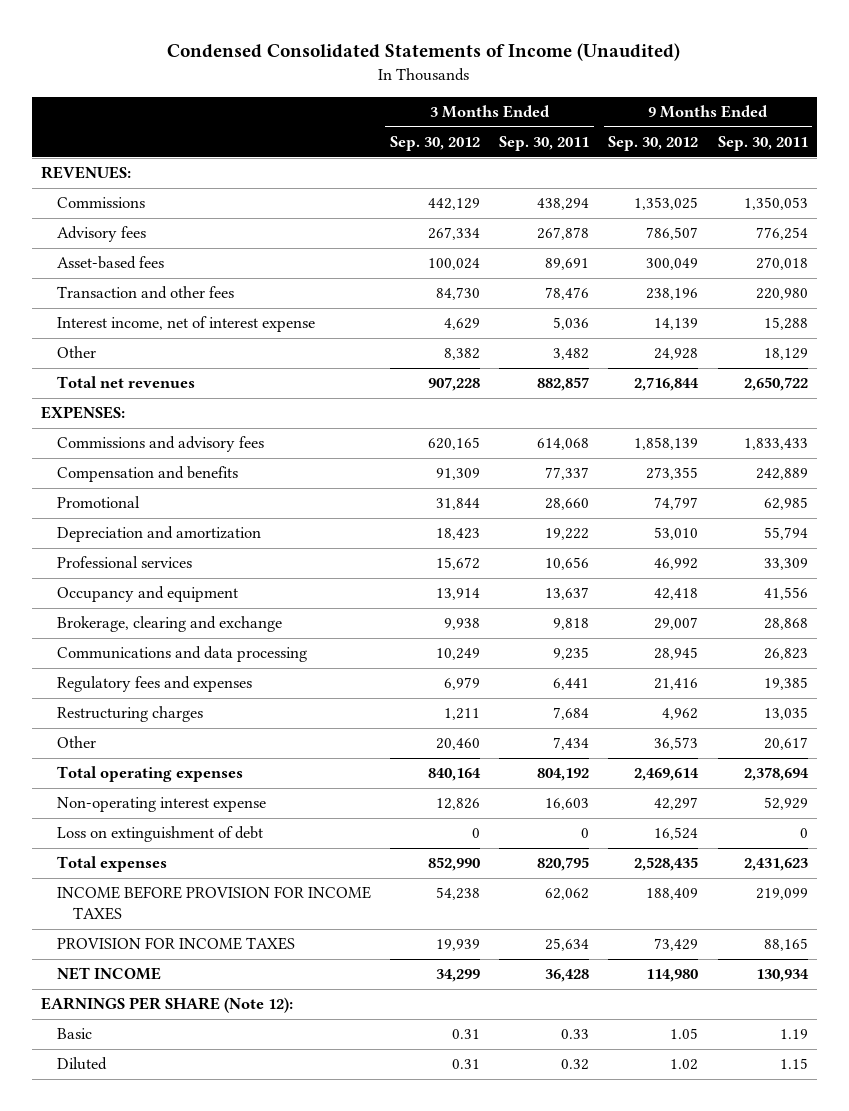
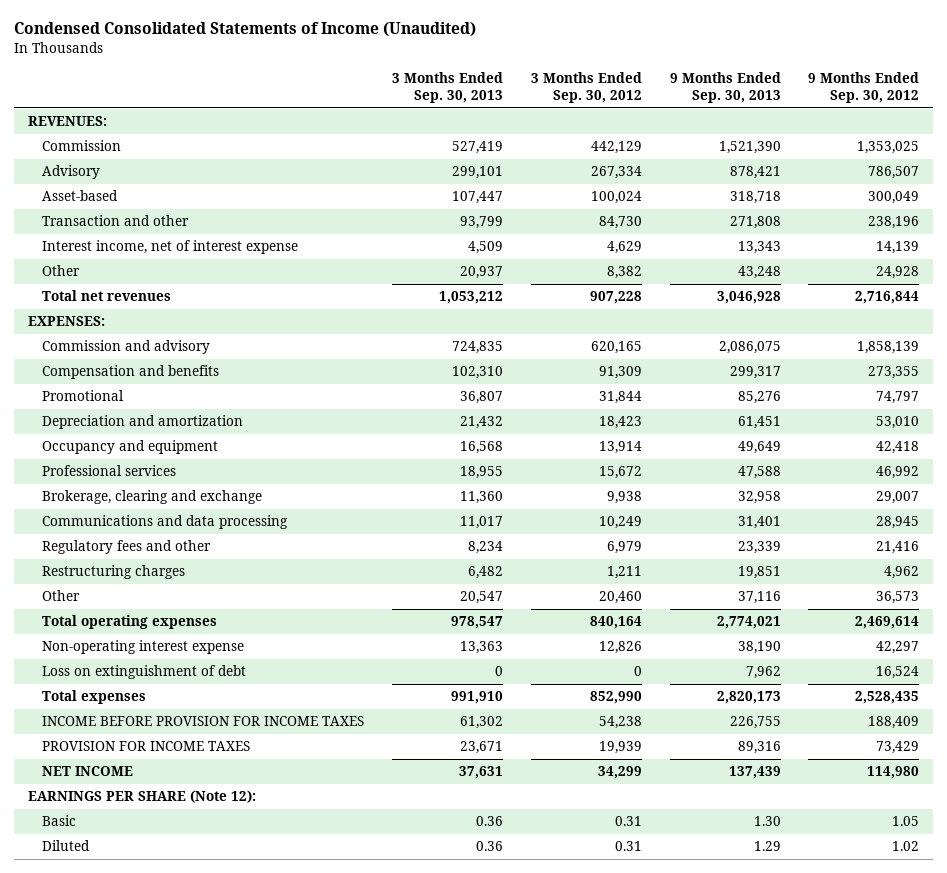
- | 3 Months Ended Sep. 30, 2012 | 3 Months Ended Sep. 30, 2011 | 9 Months Ended Sep. 30, 2012 | 9 Months Ended Sep. 30, 2011
+ | 3 Months Ended Sep. 30, 2013 | 3 Months Ended Sep. 30, 2012 | 9 Months Ended Sep. 30, 2013 | 9 Months Ended Sep. 30, 2012
- Commissions | 442,129 | 438,294 | 1,353,025 | 1,350,053
- Advisory fees | 267,334 | 267,878 | 786,507 | 776,254
- Asset-based fees | 100,024 | 89,691 | 300,049 | 270,018
- Transaction and other fees | 84,730 | 78,476 | 238,196 | 220,980
+ Commission | 527,419 | 442,129 | 1,521,390 | 1,353,025
+ Advisory | 299,101 | 267,334 | 878,421 | 786,507
+ Asset-based | 107,447 | 100,024 | 318,718 | 300,049
+ Transaction and other | 93,799 | 84,730 | 271,808 | 238,196
- Commissions and advisory fees | 620,165 | 614,068 | 1,858,139 | 1,833,433
+ Commission and advisory | 724,835 | 620,165 | 2,086,075 | 1,858,139
moved down: Professional services | 18,955 | 15,672 | 47,588 | 46,992
- Regulatory fees and expenses | 6,979 | 6,441 | 21,416 | 19,385
+ Regulatory fees and other | 8,234 | 6,979 | 23,339 | 21,416

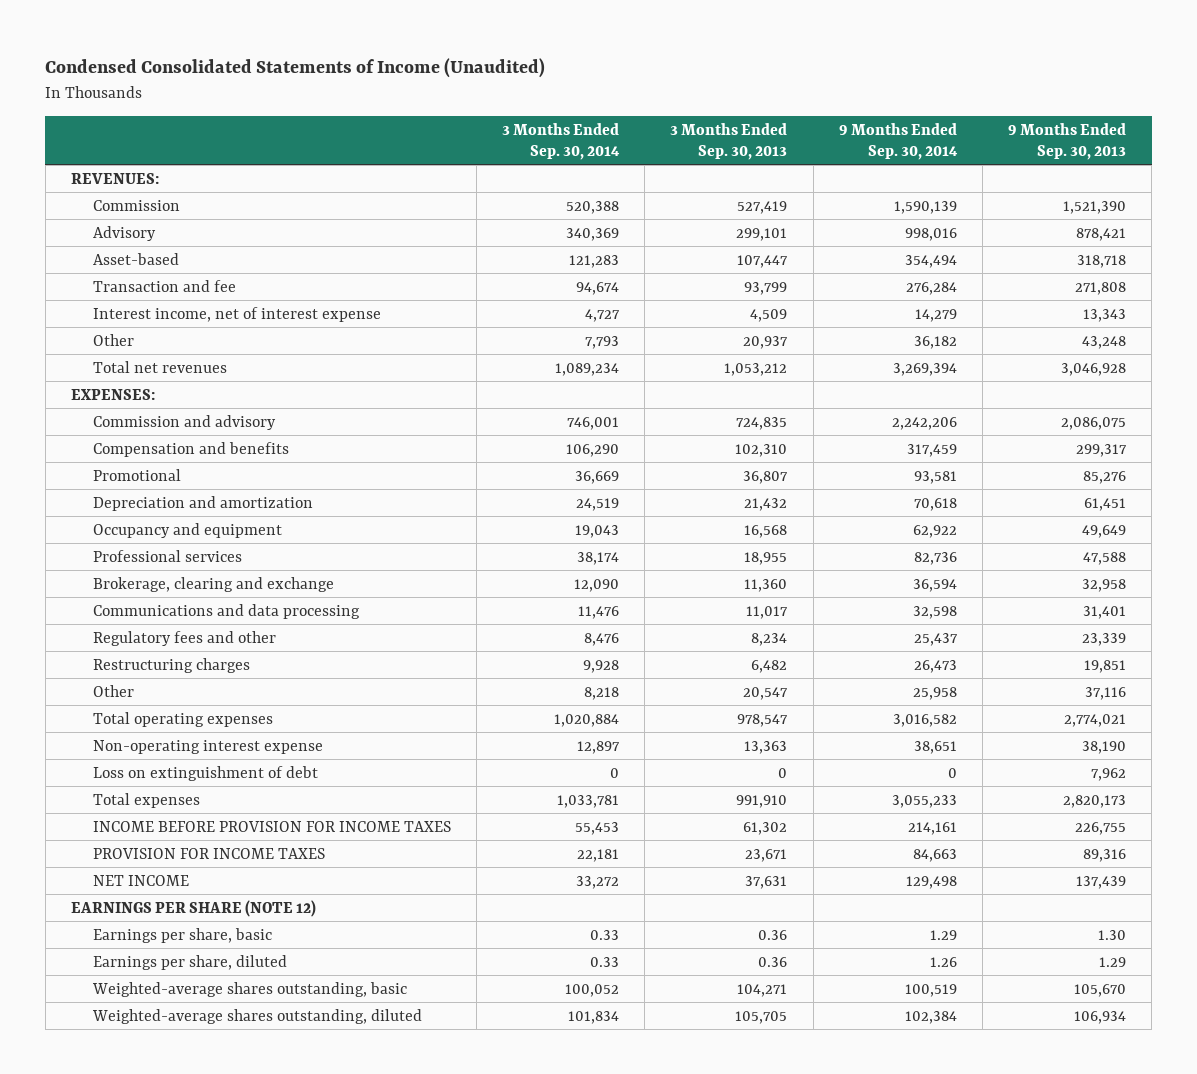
- | 3 Months Ended Sep. 30, 2013 | 3 Months Ended Sep. 30, 2012 | 9 Months Ended Sep. 30, 2013 | 9 Months Ended Sep. 30, 2012
+ | 3 Months Ended Sep. 30, 2014 | 3 Months Ended Sep. 30, 2013 | 9 Months Ended Sep. 30, 2014 | 9 Months Ended Sep. 30, 2013
- Transaction and other | 93,799 | 84,730 | 271,808 | 238,196
+ Transaction and fee | 94,674 | 93,799 | 276,284 | 271,808
- EARNINGS PER SHARE (Note 12):
- Basic | 0.36 | 0.31 | 1.30 | 1.05
- Diluted | 0.36 | 0.31 | 1.29 | 1.02
+ EARNINGS PER SHARE (NOTE 12)
+ Earnings per share, basic | 0.33 | 0.36 | 1.29 | 1.30
+ Earnings per share, diluted | 0.33 | 0.36 | 1.26 | 1.29
+ Weighted-average shares outstanding, basic | 100,052 | 104,271 | 100,519 | 105,670
+ Weighted-average shares outstanding, diluted | 101,834 | 105,705 | 102,384 | 106,934

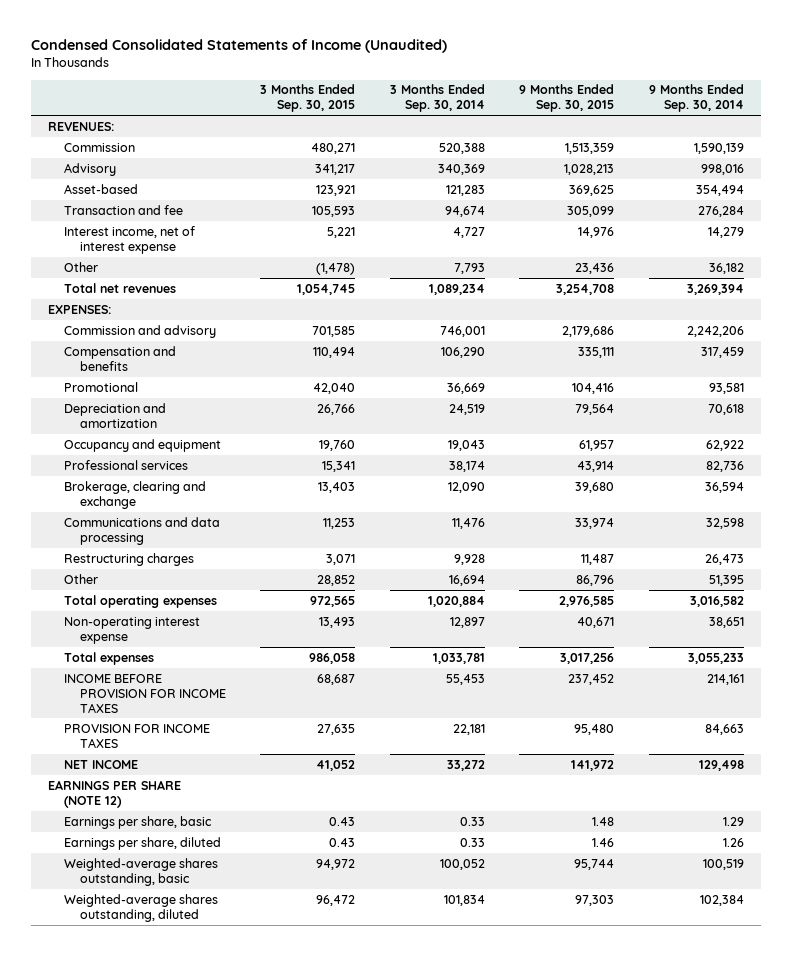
- | 3 Months Ended Sep. 30, 2014 | 3 Months Ended Sep. 30, 2013 | 9 Months Ended Sep. 30, 2014 | 9 Months Ended Sep. 30, 2013
+ | 3 Months Ended Sep. 30, 2015 | 3 Months Ended Sep. 30, 2014 | 9 Months Ended Sep. 30, 2015 | 9 Months Ended Sep. 30, 2014
- Regulatory fees and other | 8,476 | 8,234 | 25,437 | 23,339
- Other | 8,218 | 20,547 | 25,958 | 37,116
+ Other | 28,852 | 16,694 | 86,796 | 51,395
- Loss on extinguishment of debt | 0 | 0 | 0 | 7,962

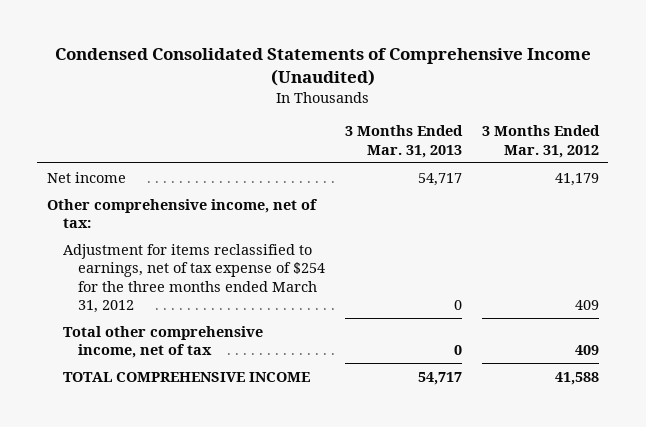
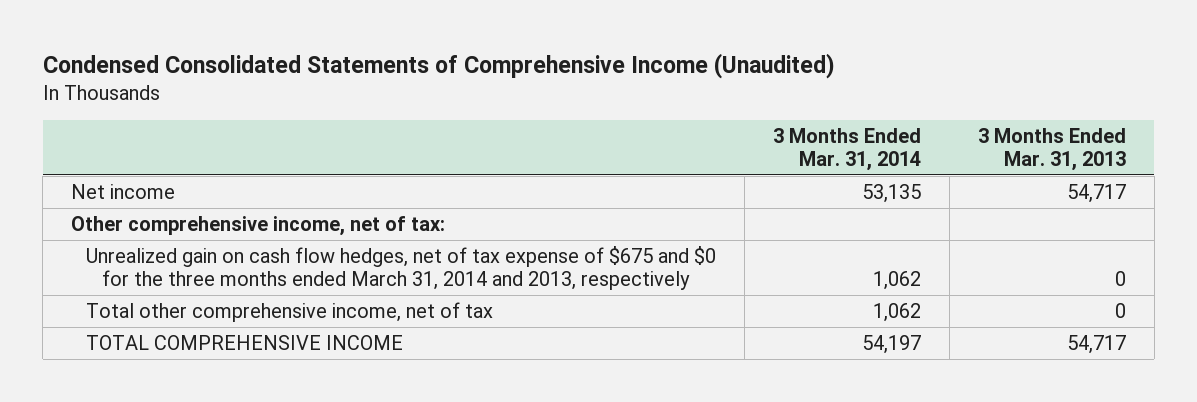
- | 3 Months Ended Mar. 31, 2013 | 3 Months Ended Mar. 31, 2012
+ | 3 Months Ended Mar. 31, 2014 | 3 Months Ended Mar. 31, 2013
- Adjustment for items reclassified to earnings, net of tax expense of $254 for the three months ended March 31, 2012 | 0 | 409
+ Unrealized gain on cash flow hedges, net of tax expense of $675 and $0 for the three months ended March 31, 2014 and 2013, respectively | 1,062 | 0

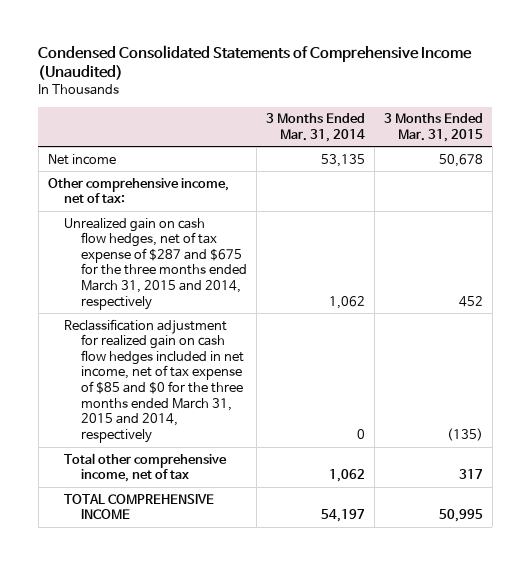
- | 3 Months Ended Mar. 31, 2014 | 3 Months Ended Mar. 31, 2013
+ | 3 Months Ended Mar. 31, 2014 | 3 Months Ended Mar. 31, 2015
- Unrealized gain on cash flow hedges, net of tax expense of $675 and $0 for the three months ended March 31, 2014 and 2013, respectively | 1,062 | 0
+ Unrealized gain on cash flow hedges, net of tax expense of $287 and $675 for the three months ended March 31, 2015 and 2014, respectively | 1,062 | 452
+ Reclassification adjustment for realized gain on cash flow hedges included in net income, net of tax expense of $85 and $0 for the three months ended March 31, 2015 and 2014, respectively | 0 | (135)

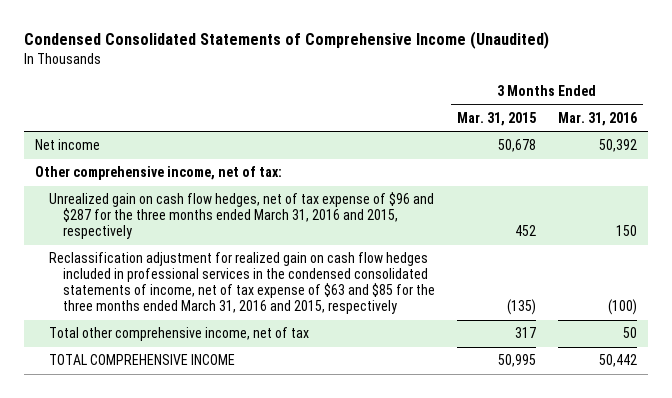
- | 3 Months Ended Mar. 31, 2014 | 3 Months Ended Mar. 31, 2015
+ | 3 Months Ended Mar. 31, 2015 | 3 Months Ended Mar. 31, 2016
- Unrealized gain on cash flow hedges, net of tax expense of $287 and $675 for the three months ended March 31, 2015 and 2014, respectively | 1,062 | 452
- Reclassification adjustment for realized gain on cash flow hedges included in net income, net of tax expense of $85 and $0 for the three months ended March 31, 2015 and 2014, respectively | 0 | (135)
+ Unrealized gain on cash flow hedges, net of tax expense of $96 and $287 for the three months ended March 31, 2016 and 2015, respectively | 452 | 150
+ Reclassification adjustment for realized gain on cash flow hedges included in professional services in the condensed consolidated statements of income, net of tax expense of $63 and $85 for the three months ended March 31, 2016 and 2015, respectively | (135) | (100)

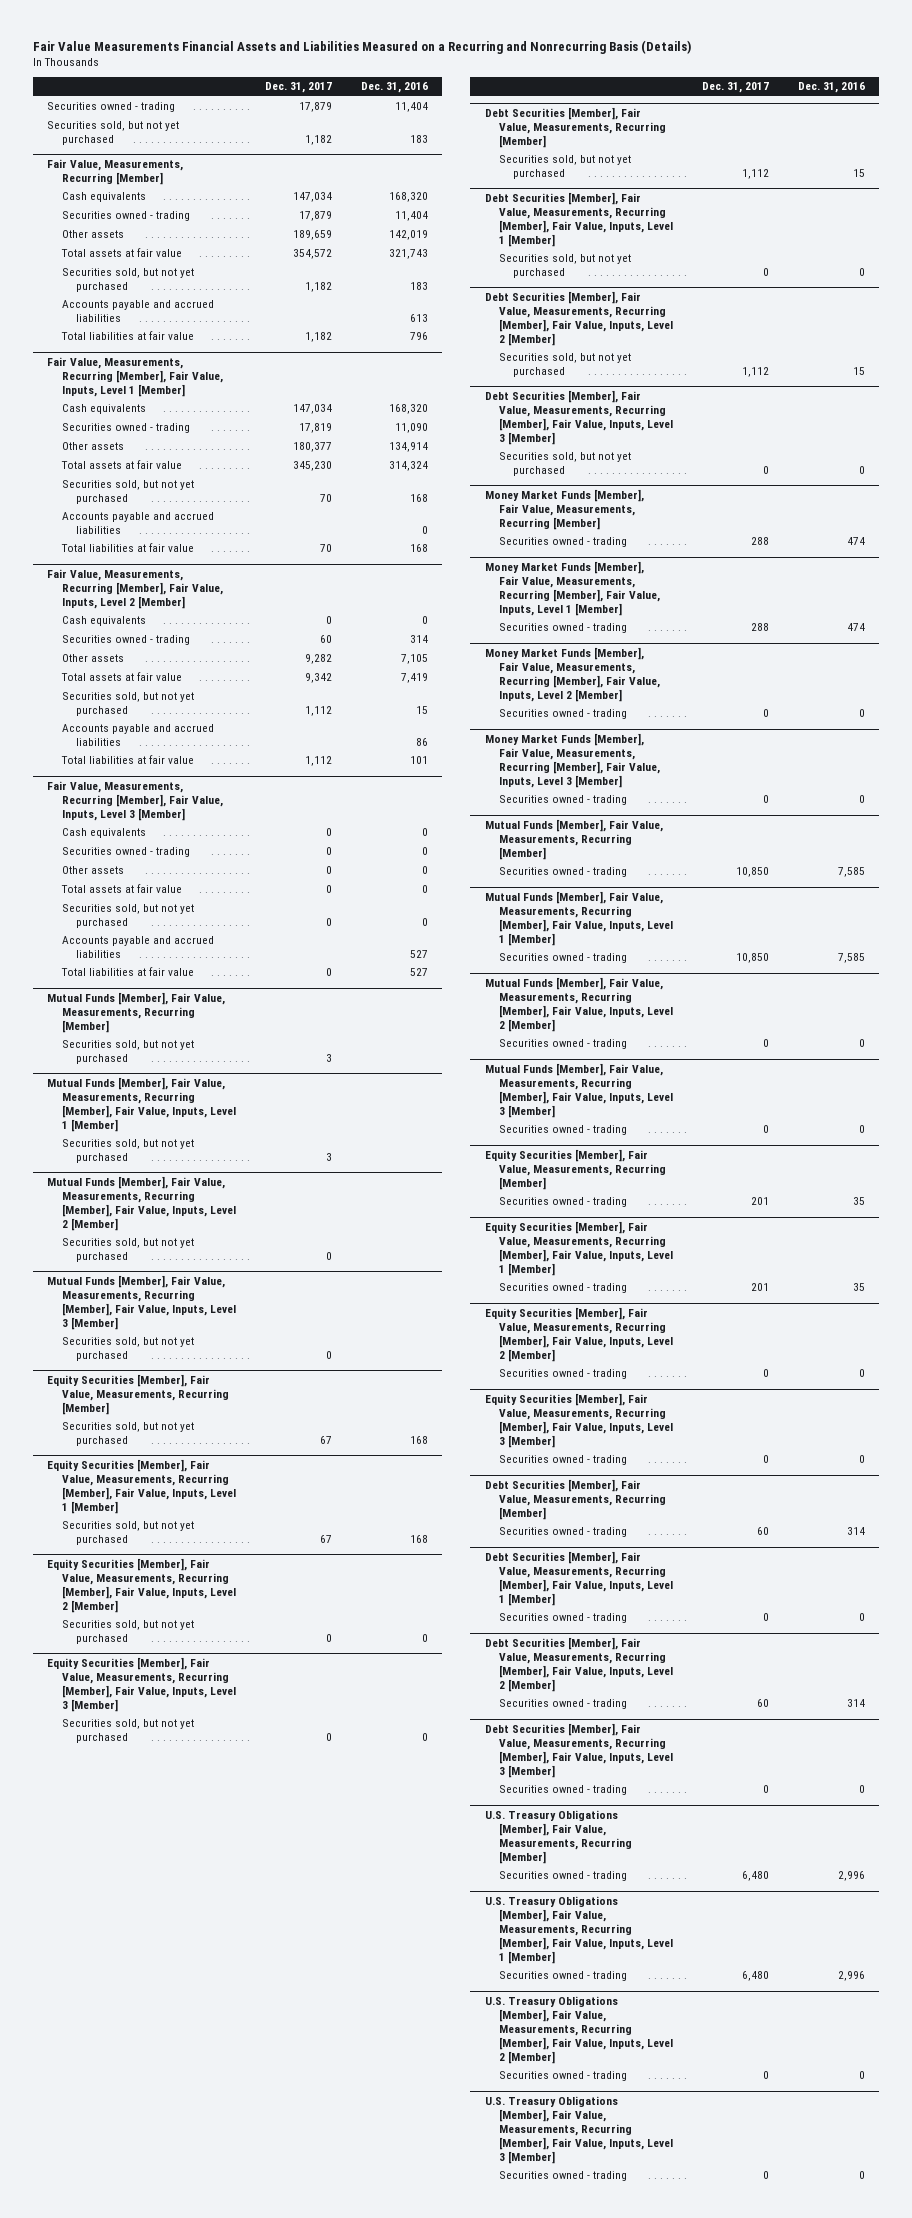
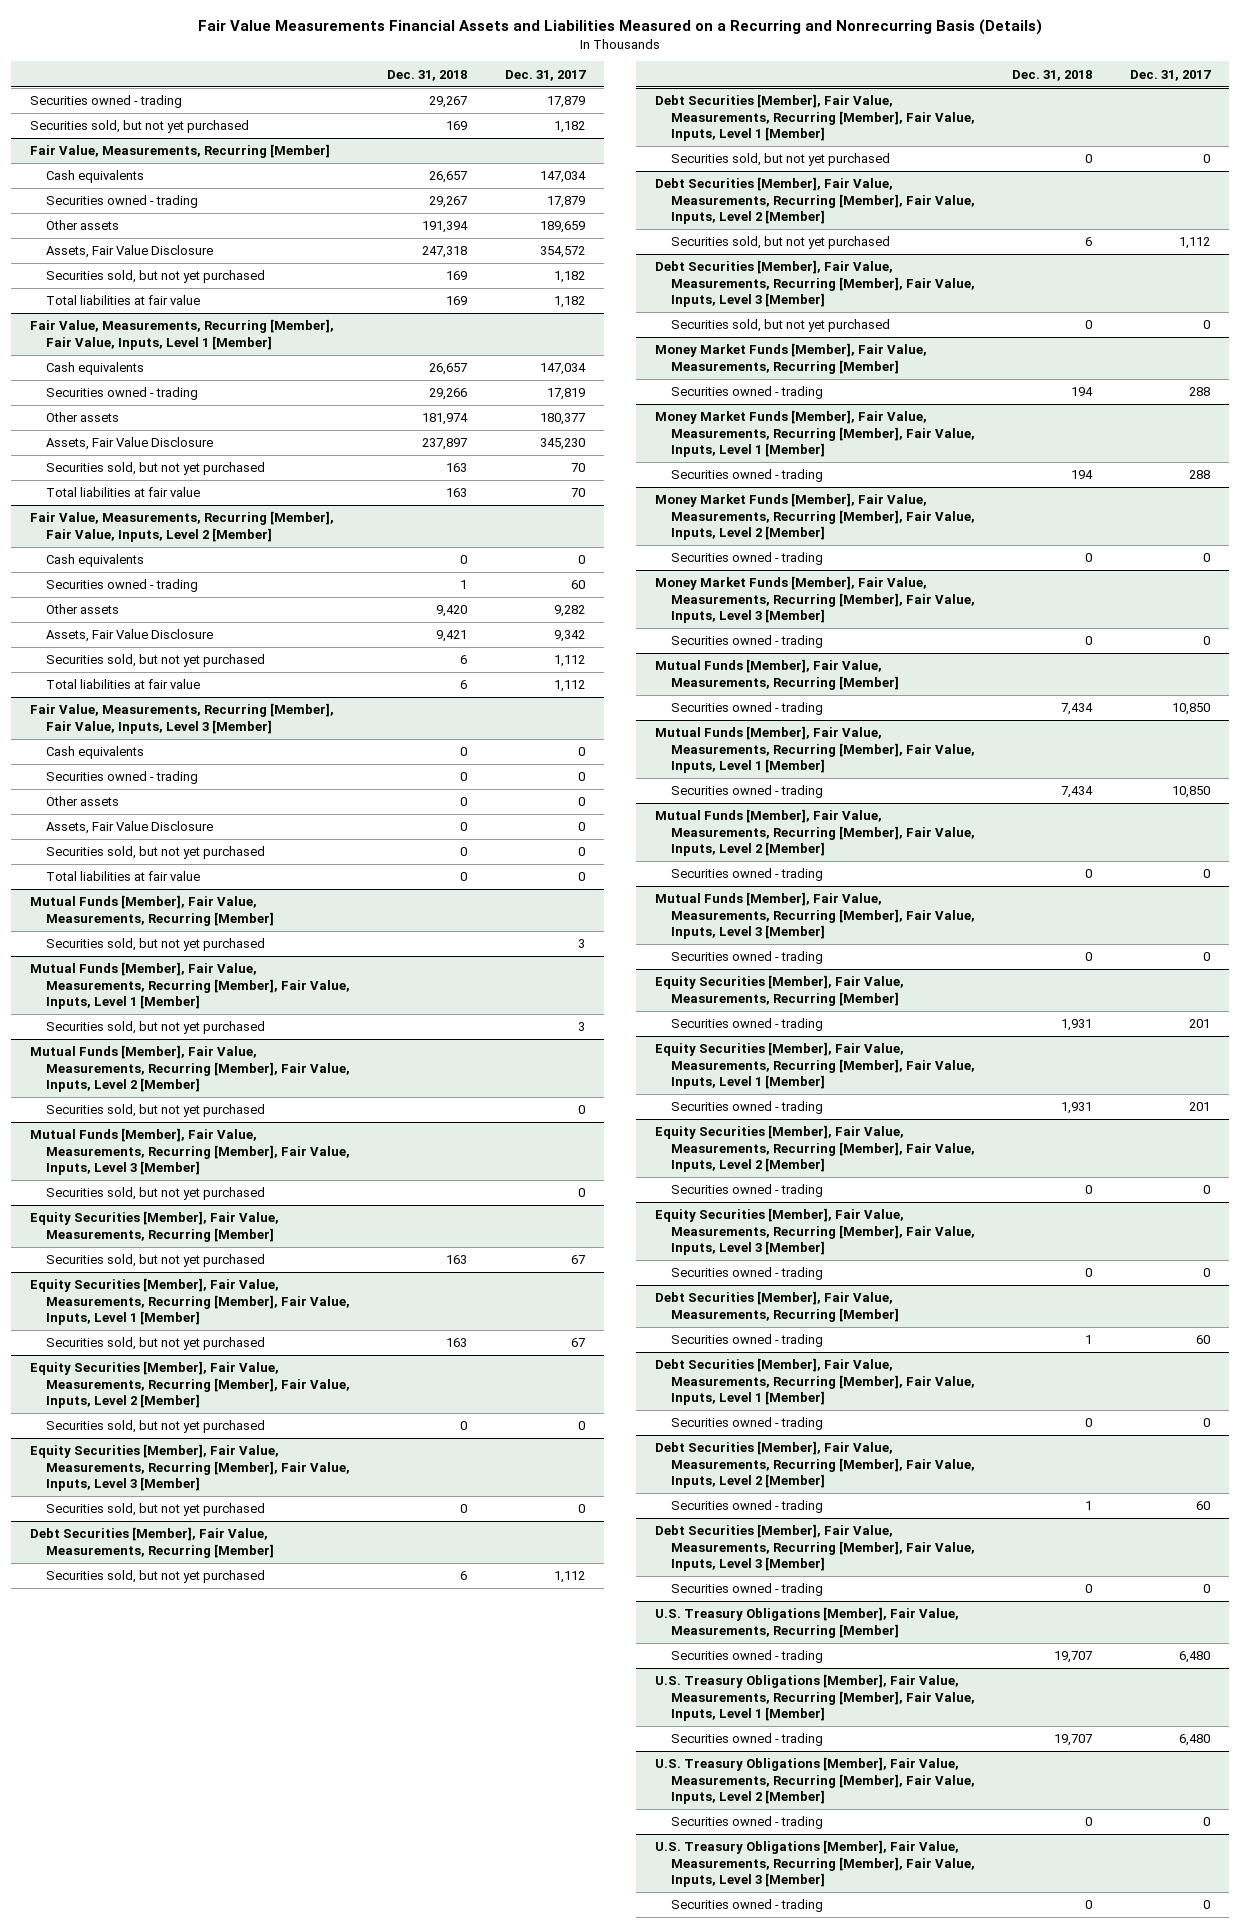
- | Dec. 31, 2017 | Dec. 31, 2016
+ | Dec. 31, 2018 | Dec. 31, 2017
@ Fair Value, Measurements, Recurring [Member]
- Total assets at fair value | 354,572 | 321,743
+ Assets, Fair Value Disclosure | 247,318 | 354,572
- Accounts payable and accrued liabilities | | 613
@ Fair Value, Measurements, Recurring [Member], Fair Value, Inputs, Level 1 [Member]
- Total assets at fair value | 345,230 | 314,324
+ Assets, Fair Value Disclosure | 237,897 | 345,230
- Accounts payable and accrued liabilities | | 0
@ Fair Value, Measurements, Recurring [Member], Fair Value, Inputs, Level 2 [Member]
- Total assets at fair value | 9,342 | 7,419
+ Assets, Fair Value Disclosure | 9,421 | 9,342
- Accounts payable and accrued liabilities | | 86
@ Fair Value, Measurements, Recurring [Member], Fair Value, Inputs, Level 3 [Member]
- Total assets at fair value | 0 | 0
+ Assets, Fair Value Disclosure | 0 | 0
- Accounts payable and accrued liabilities | | 527

